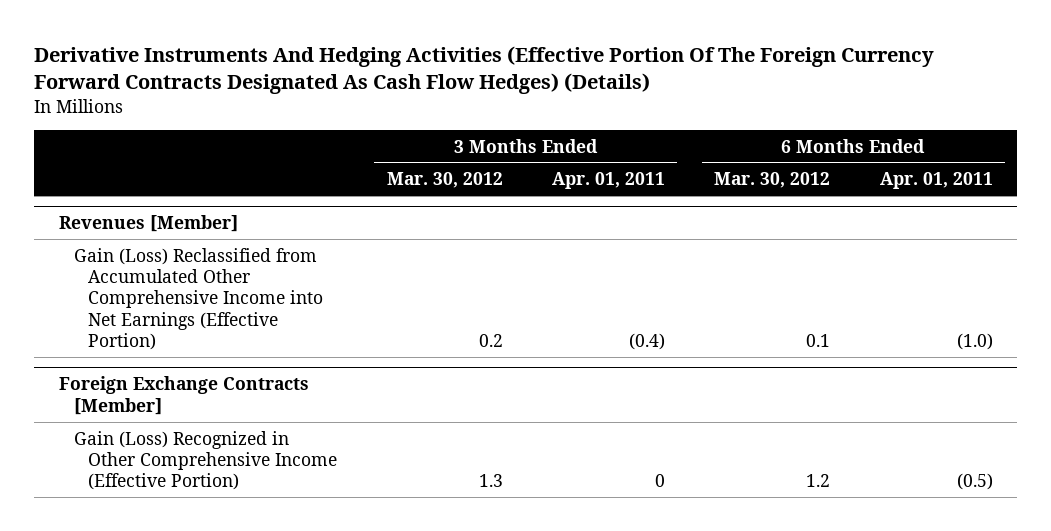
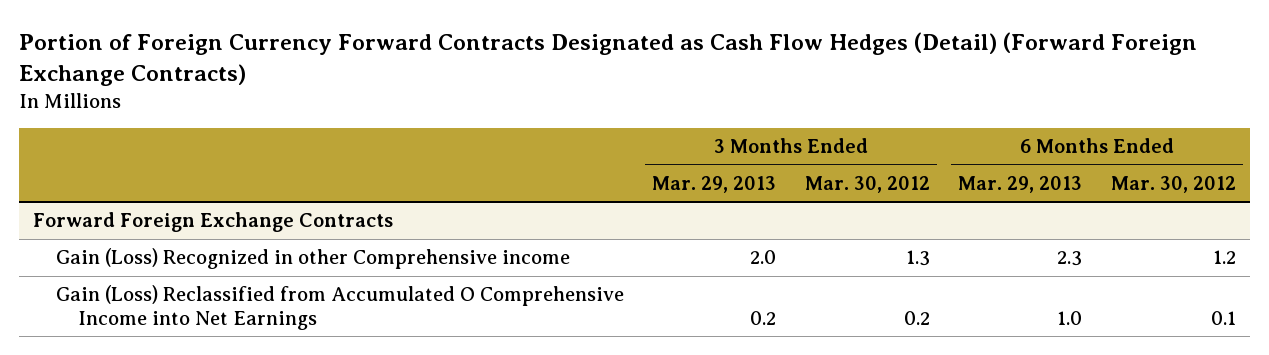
- Derivative Instruments And Hedging Activities (Effective Portion Of The Foreign Currency Forward Contracts Designated As Cash Flow Hedges) (Details)
+ Portion of Foreign Currency Forward Contracts Designated as Cash Flow Hedges (Detail) (Forward Foreign Exchange Contracts)
- | 3 Months Ended Mar. 30, 2012 | 3 Months Ended Apr. 01, 2011 | 6 Months Ended Mar. 30, 2012 | 6 Months Ended Apr. 01, 2011
+ | 3 Months Ended Mar. 29, 2013 | 3 Months Ended Mar. 30, 2012 | 6 Months Ended Mar. 29, 2013 | 6 Months Ended Mar. 30, 2012
- Revenues [Member]
- Gain (Loss) Reclassified from Accumulated Other Comprehensive Income into Net Earnings (Effective Portion) | 0.2 | (0.4) | 0.1 | (1.0)
- Foreign Exchange Contracts [Member]
- Gain (Loss) Recognized in Other Comprehensive Income (Effective Portion) | 1.3 | 0 | 1.2 | (0.5)
+ Forward Foreign Exchange Contracts
+ Gain (Loss) Recognized in other Comprehensive income | 2.0 | 1.3 | 2.3 | 1.2
+ Gain (Loss) Reclassified from Accumulated O Comprehensive Income into Net Earnings | 0.2 | 0.2 | 1.0 | 0.1

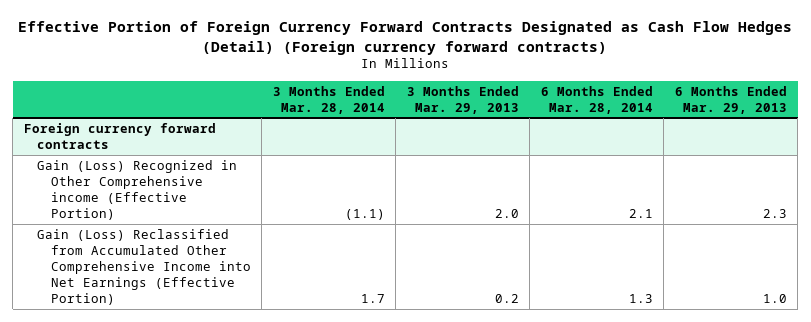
- Portion of Foreign Currency Forward Contracts Designated as Cash Flow Hedges (Detail) (Forward Foreign Exchange Contracts)
+ Effective Portion of Foreign Currency Forward Contracts Designated as Cash Flow Hedges (Detail) (Foreign currency forward contracts)
- | 3 Months Ended Mar. 29, 2013 | 3 Months Ended Mar. 30, 2012 | 6 Months Ended Mar. 29, 2013 | 6 Months Ended Mar. 30, 2012
+ | 3 Months Ended Mar. 28, 2014 | 3 Months Ended Mar. 29, 2013 | 6 Months Ended Mar. 28, 2014 | 6 Months Ended Mar. 29, 2013
- Forward Foreign Exchange Contracts
- Gain (Loss) Recognized in other Comprehensive income | 2.0 | 1.3 | 2.3 | 1.2
- Gain (Loss) Reclassified from Accumulated O Comprehensive Income into Net Earnings | 0.2 | 0.2 | 1.0 | 0.1
+ Foreign currency forward contracts
+ Gain (Loss) Recognized in Other Comprehensive income (Effective Portion) | (1.1) | 2.0 | 2.1 | 2.3
+ Gain (Loss) Reclassified from Accumulated Other Comprehensive Income into Net Earnings (Effective Portion) | 1.7 | 0.2 | 1.3 | 1.0

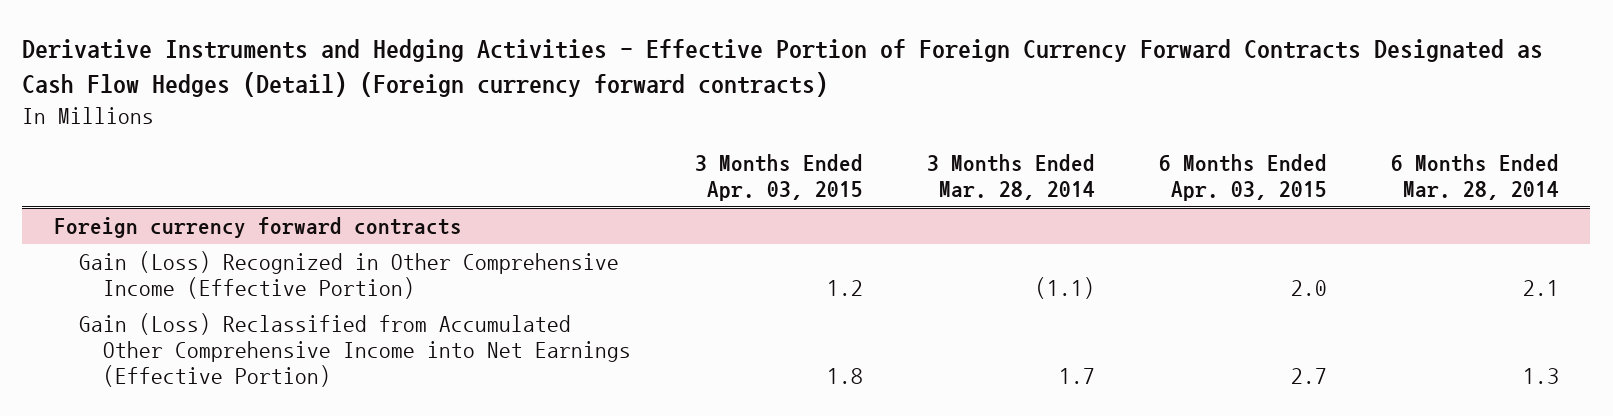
- Effective Portion of Foreign Currency Forward Contracts Designated as Cash Flow Hedges (Detail) (Foreign currency forward contracts)
+ Derivative Instruments and Hedging Activities - Effective Portion of Foreign Currency Forward Contracts Designated as Cash Flow Hedges (Detail) (Foreign currency forward contracts)
- | 3 Months Ended Mar. 28, 2014 | 3 Months Ended Mar. 29, 2013 | 6 Months Ended Mar. 28, 2014 | 6 Months Ended Mar. 29, 2013
+ | 3 Months Ended Apr. 03, 2015 | 3 Months Ended Mar. 28, 2014 | 6 Months Ended Apr. 03, 2015 | 6 Months Ended Mar. 28, 2014
@ Foreign currency forward contracts
- Gain (Loss) Recognized in Other Comprehensive income (Effective Portion) | (1.1) | 2.0 | 2.1 | 2.3
+ Gain (Loss) Recognized in Other Comprehensive Income (Effective Portion) | 1.2 | (1.1) | 2.0 | 2.1

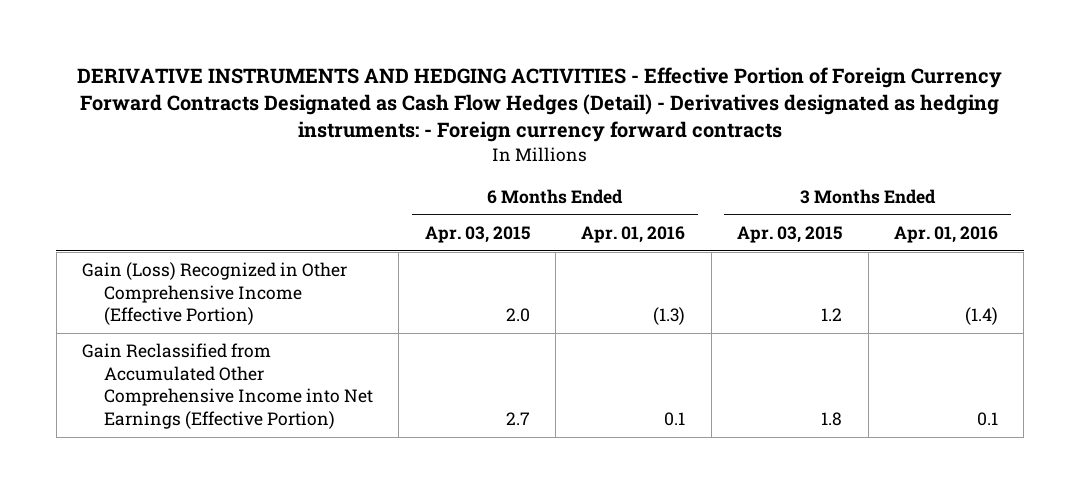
- Derivative Instruments and Hedging Activities - Effective Portion of Foreign Currency Forward Contracts Designated as Cash Flow Hedges (Detail) (Foreign currency forward contracts)
+ DERIVATIVE INSTRUMENTS AND HEDGING ACTIVITIES - Effective Portion of Foreign Currency Forward Contracts Designated as Cash Flow Hedges (Detail) - Derivatives designated as hedging instruments: - Foreign currency forward contracts
- | 3 Months Ended Apr. 03, 2015 | 3 Months Ended Mar. 28, 2014 | 6 Months Ended Apr. 03, 2015 | 6 Months Ended Mar. 28, 2014
+ | 6 Months Ended Apr. 03, 2015 | 6 Months Ended Apr. 01, 2016 | 3 Months Ended Apr. 03, 2015 | 3 Months Ended Apr. 01, 2016
- Foreign currency forward contracts
- Gain (Loss) Reclassified from Accumulated Other Comprehensive Income into Net Earnings (Effective Portion) | 1.8 | 1.7 | 2.7 | 1.3
+ Gain Reclassified from Accumulated Other Comprehensive Income into Net Earnings (Effective Portion) | 2.7 | 0.1 | 1.8 | 0.1

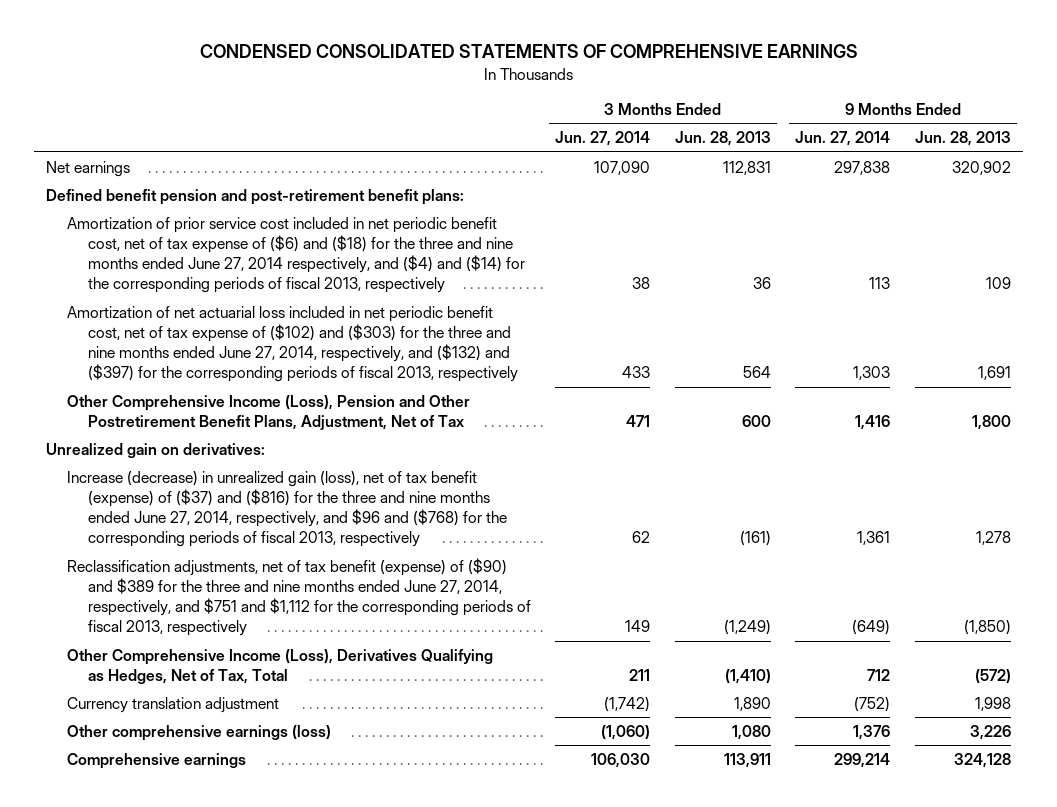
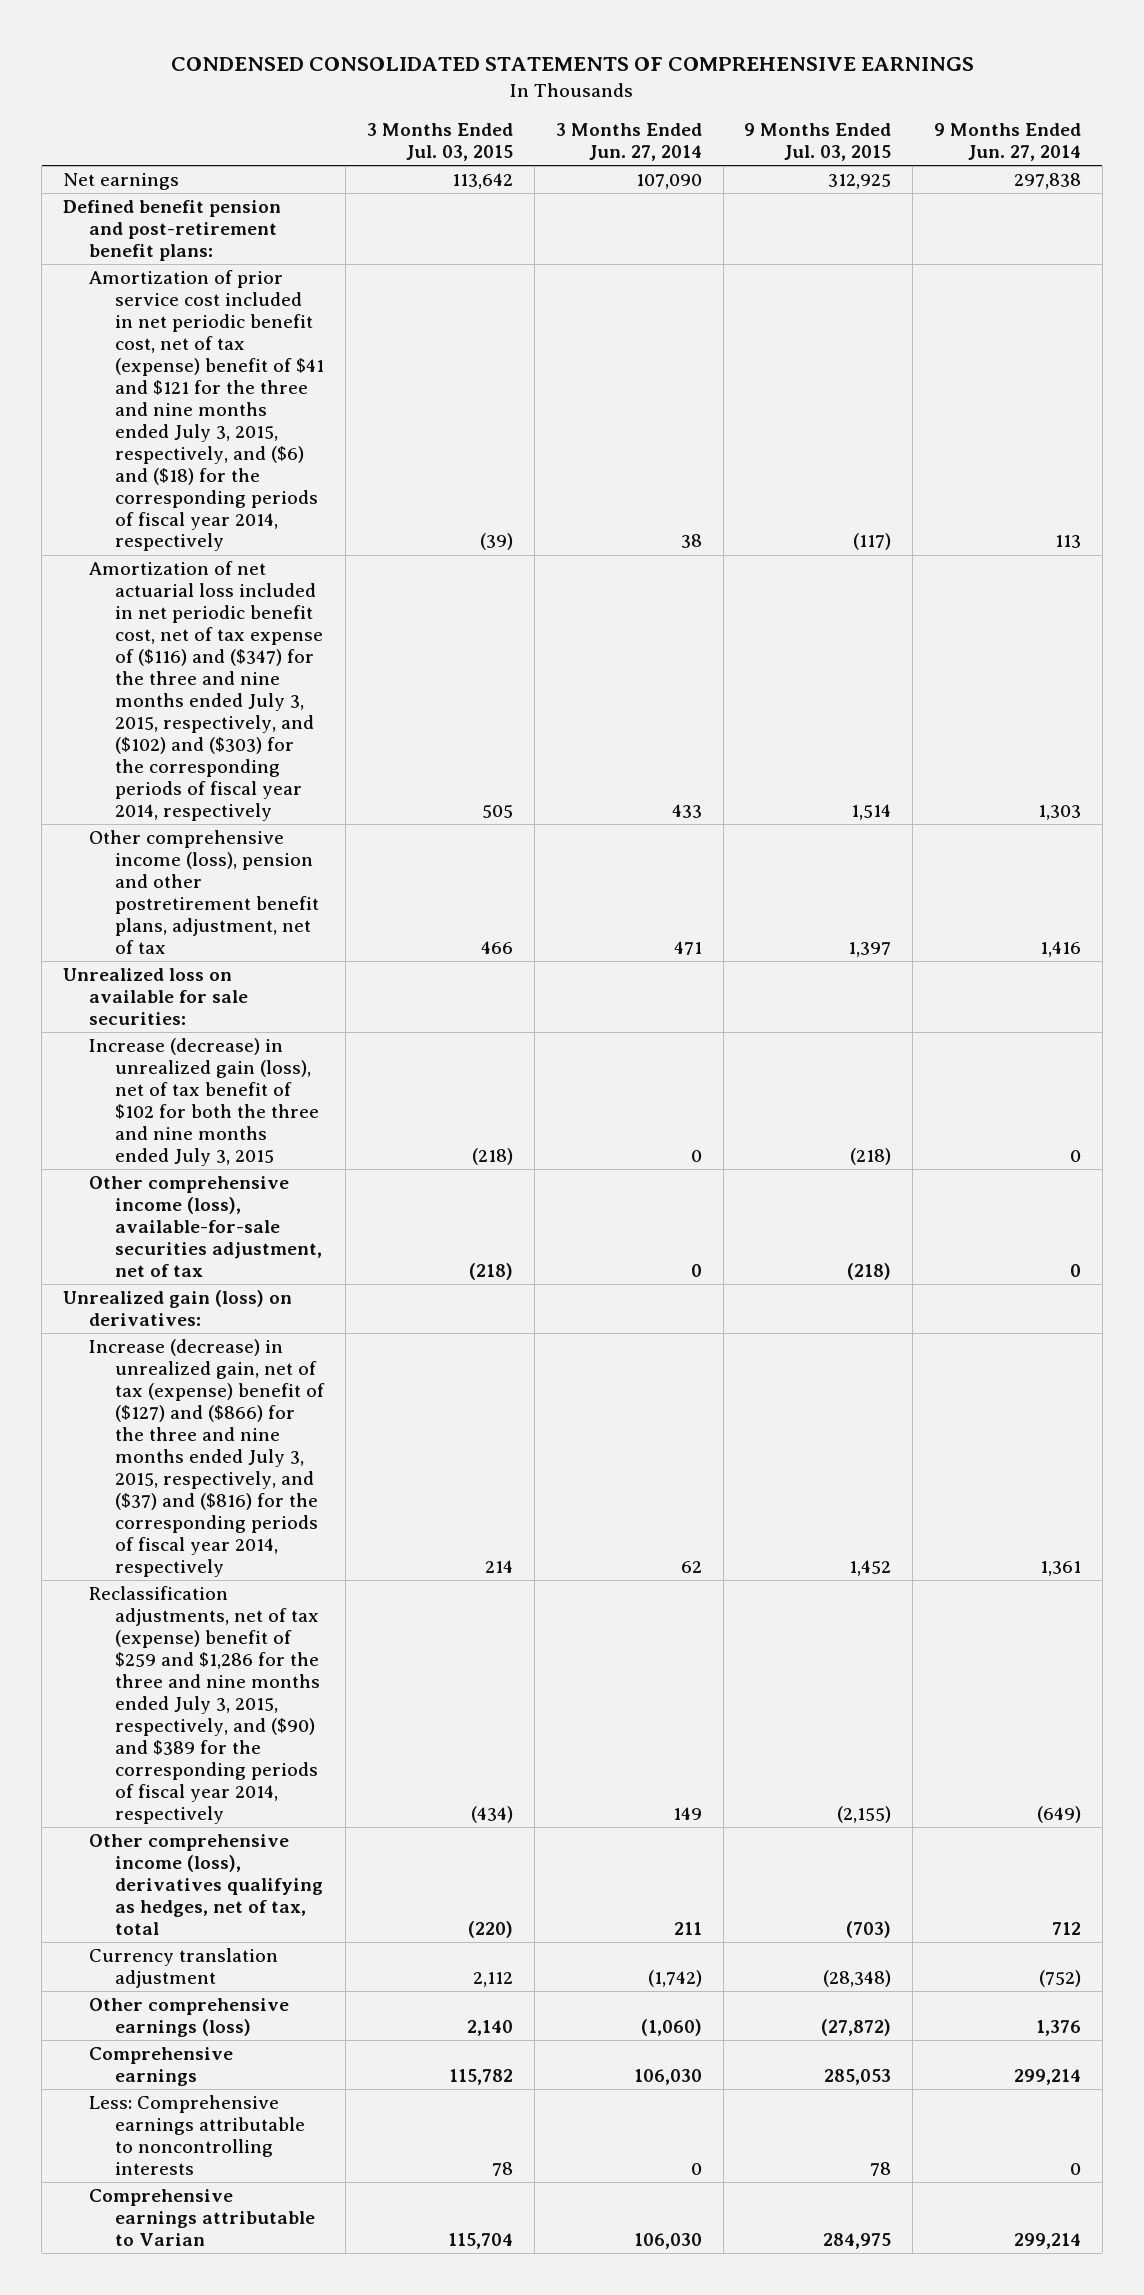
- | 3 Months Ended Jun. 27, 2014 | 3 Months Ended Jun. 28, 2013 | 9 Months Ended Jun. 27, 2014 | 9 Months Ended Jun. 28, 2013
+ | 3 Months Ended Jul. 03, 2015 | 3 Months Ended Jun. 27, 2014 | 9 Months Ended Jul. 03, 2015 | 9 Months Ended Jun. 27, 2014
- Amortization of prior service cost included in net periodic benefit cost, net of tax expense of ($6) and ($18) for the three and nine months ended June 27, 2014 respectively, and ($4) and ($14) for the corresponding periods of fiscal 2013, respectively | 38 | 36 | 113 | 109
- Amortization of net actuarial loss included in net periodic benefit cost, net of tax expense of ($102) and ($303) for the three and nine months ended June 27, 2014, respectively, and ($132) and ($397) for the corresponding periods of fiscal 2013, respectively | 433 | 564 | 1,303 | 1,691
- Other Comprehensive Income (Loss), Pension and Other Postretirement Benefit Plans, Adjustment, Net of Tax | 471 | 600 | 1,416 | 1,800
- Unrealized gain on derivatives:
- Increase (decrease) in unrealized gain (loss), net of tax benefit (expense) of ($37) and ($816) for the three and nine months ended June 27, 2014, respectively, and $96 and ($768) for the corresponding periods of fiscal 2013, respectively | 62 | (161) | 1,361 | 1,278
- Reclassification adjustments, net of tax benefit (expense) of ($90) and $389 for the three and nine months ended June 27, 2014, respectively, and $751 and $1,112 for the corresponding periods of fiscal 2013, respectively | 149 | (1,249) | (649) | (1,850)
- Other Comprehensive Income (Loss), Derivatives Qualifying as Hedges, Net of Tax, Total | 211 | (1,410) | 712 | (572)
+ Amortization of prior service cost included in net periodic benefit cost, net of tax (expense) benefit of $41 and $121 for the three and nine months ended July 3, 2015, respectively, and ($6) and ($18) for the corresponding periods of fiscal year 2014, respectively | (39) | 38 | (117) | 113
+ Amortization of net actuarial loss included in net periodic benefit cost, net of tax expense of ($116) and ($347) for the three and nine months ended July 3, 2015, respectively, and ($102) and ($303) for the corresponding periods of fiscal year 2014, respectively | 505 | 433 | 1,514 | 1,303
+ Other comprehensive income (loss), pension and other postretirement benefit plans, adjustment, net of tax | 466 | 471 | 1,397 | 1,416
+ Unrealized loss on available for sale securities:
+ Increase (decrease) in unrealized gain (loss), net of tax benefit of $102 for both the three and nine months ended July 3, 2015 | (218) | 0 | (218) | 0
+ Other comprehensive income (loss), available-for-sale securities adjustment, net of tax | (218) | 0 | (218) | 0
+ Unrealized gain (loss) on derivatives:
+ Increase (decrease) in unrealized gain, net of tax (expense) benefit of ($127) and ($866) for the three and nine months ended July 3, 2015, respectively, and ($37) and ($816) for the corresponding periods of fiscal year 2014, respectively | 214 | 62 | 1,452 | 1,361
+ Reclassification adjustments, net of tax (expense) benefit of $259 and $1,286 for the three and nine months ended July 3, 2015, respectively, and ($90) and $389 for the corresponding periods of fiscal year 2014, respectively | (434) | 149 | (2,155) | (649)
+ Other comprehensive income (loss), derivatives qualifying as hedges, net of tax, total | (220) | 211 | (703) | 712
+ Less: Comprehensive earnings attributable to noncontrolling interests | 78 | 0 | 78 | 0
+ Comprehensive earnings attributable to Varian | 115,704 | 106,030 | 284,975 | 299,214

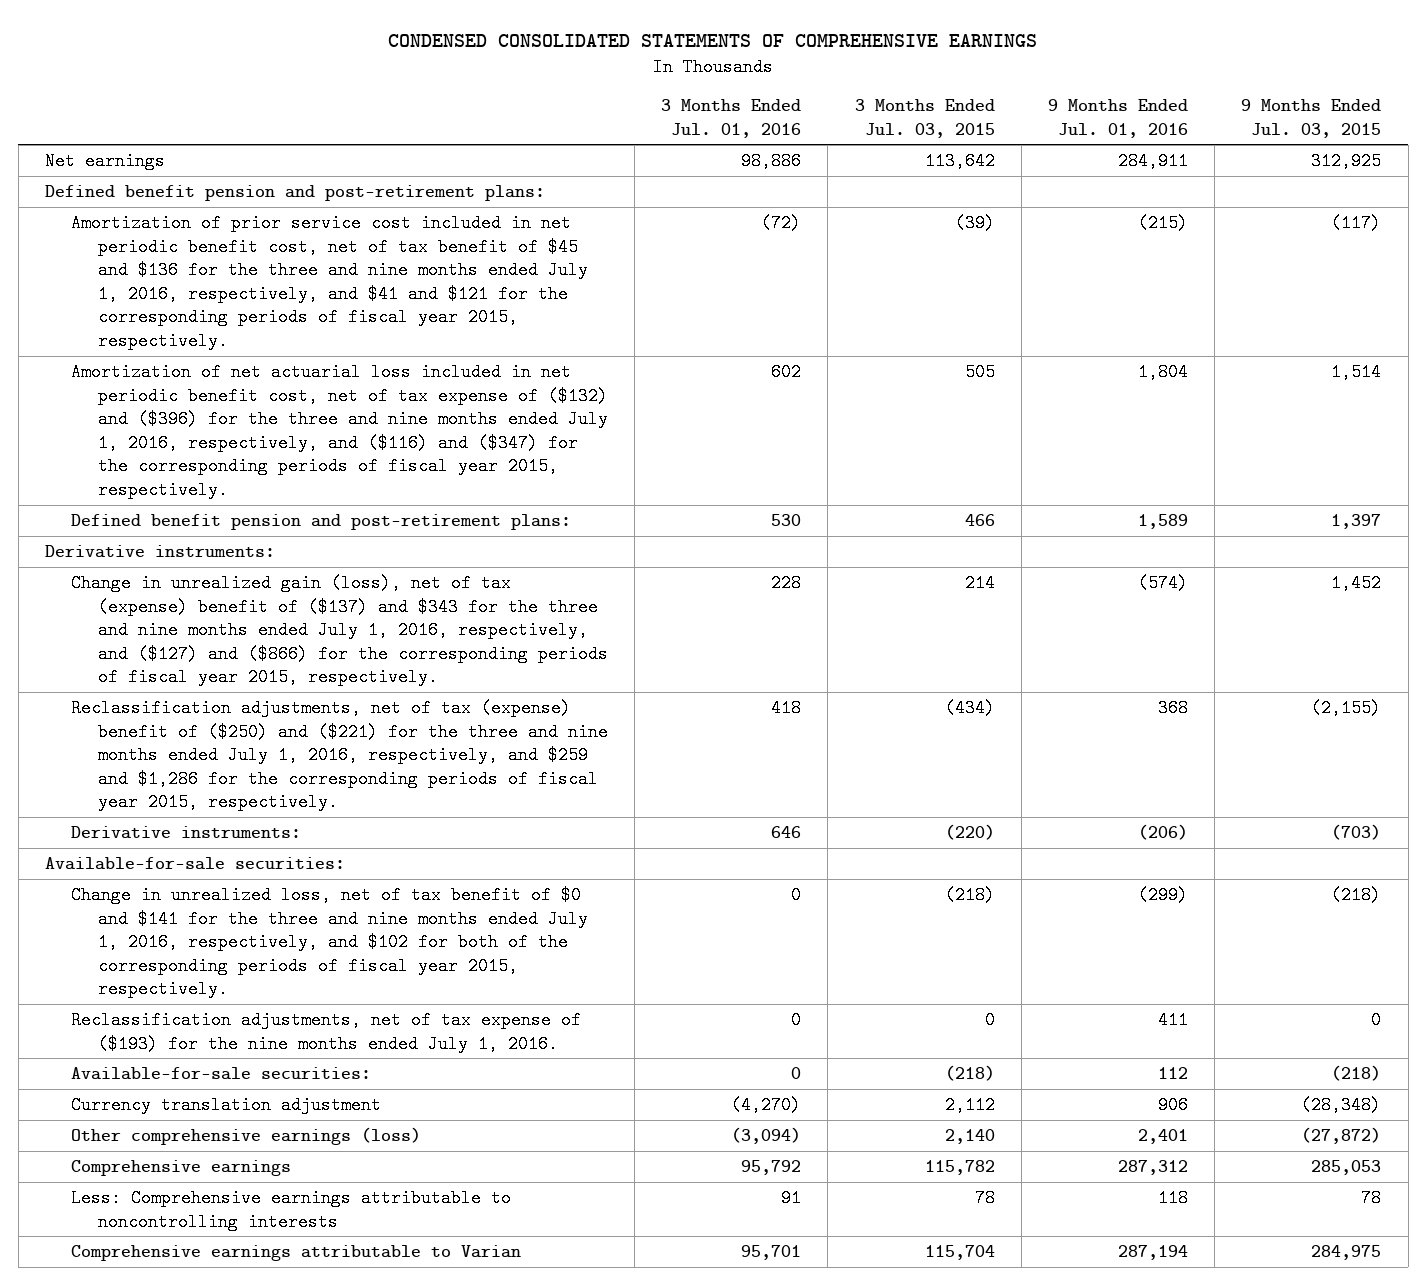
- | 3 Months Ended Jul. 03, 2015 | 3 Months Ended Jun. 27, 2014 | 9 Months Ended Jul. 03, 2015 | 9 Months Ended Jun. 27, 2014
+ | 3 Months Ended Jul. 01, 2016 | 3 Months Ended Jul. 03, 2015 | 9 Months Ended Jul. 01, 2016 | 9 Months Ended Jul. 03, 2015
- Defined benefit pension and post-retirement benefit plans:
- Amortization of prior service cost included in net periodic benefit cost, net of tax (expense) benefit of $41 and $121 for the three and nine months ended July 3, 2015, respectively, and ($6) and ($18) for the corresponding periods of fiscal year 2014, respectively | (39) | 38 | (117) | 113
- Amortization of net actuarial loss included in net periodic benefit cost, net of tax expense of ($116) and ($347) for the three and nine months ended July 3, 2015, respectively, and ($102) and ($303) for the corresponding periods of fiscal year 2014, respectively | 505 | 433 | 1,514 | 1,303
- Other comprehensive income (loss), pension and other postretirement benefit plans, adjustment, net of tax | 466 | 471 | 1,397 | 1,416
- Unrealized loss on available for sale securities:
- Increase (decrease) in unrealized gain (loss), net of tax benefit of $102 for both the three and nine months ended July 3, 2015 | (218) | 0 | (218) | 0
- Other comprehensive income (loss), available-for-sale securities adjustment, net of tax | (218) | 0 | (218) | 0
- Unrealized gain (loss) on derivatives:
- Increase (decrease) in unrealized gain, net of tax (expense) benefit of ($127) and ($866) for the three and nine months ended July 3, 2015, respectively, and ($37) and ($816) for the corresponding periods of fiscal year 2014, respectively | 214 | 62 | 1,452 | 1,361
- Reclassification adjustments, net of tax (expense) benefit of $259 and $1,286 for the three and nine months ended July 3, 2015, respectively, and ($90) and $389 for the corresponding periods of fiscal year 2014, respectively | (434) | 149 | (2,155) | (649)
- Other comprehensive income (loss), derivatives qualifying as hedges, net of tax, total | (220) | 211 | (703) | 712
+ Defined benefit pension and post-retirement plans:
+ Amortization of prior service cost included in net periodic benefit cost, net of tax benefit of $45 and $136 for the three and nine months ended July 1, 2016, respectively, and $41 and $121 for the corresponding periods of fiscal year 2015, respectively. | (72) | (39) | (215) | (117)
+ Amortization of net actuarial loss included in net periodic benefit cost, net of tax expense of ($132) and ($396) for the three and nine months ended July 1, 2016, respectively, and ($116) and ($347) for the corresponding periods of fiscal year 2015, respectively. | 602 | 505 | 1,804 | 1,514
+ Defined benefit pension and post-retirement plans: | 530 | 466 | 1,589 | 1,397
+ Derivative instruments:
+ Change in unrealized gain (loss), net of tax (expense) benefit of ($137) and $343 for the three and nine months ended July 1, 2016, respectively, and ($127) and ($866) for the corresponding periods of fiscal year 2015, respectively. | 228 | 214 | (574) | 1,452
+ Reclassification adjustments, net of tax (expense) benefit of ($250) and ($221) for the three and nine months ended July 1, 2016, respectively, and $259 and $1,286 for the corresponding periods of fiscal year 2015, respectively. | 418 | (434) | 368 | (2,155)
+ Derivative instruments: | 646 | (220) | (206) | (703)
+ Available-for-sale securities:
+ Change in unrealized loss, net of tax benefit of $0 and $141 for the three and nine months ended July 1, 2016, respectively, and $102 for both of the corresponding periods of fiscal year 2015, respectively. | 0 | (218) | (299) | (218)
+ Reclassification adjustments, net of tax expense of ($193) for the nine months ended July 1, 2016. | 0 | 0 | 411 | 0
+ Available-for-sale securities: | 0 | (218) | 112 | (218)

